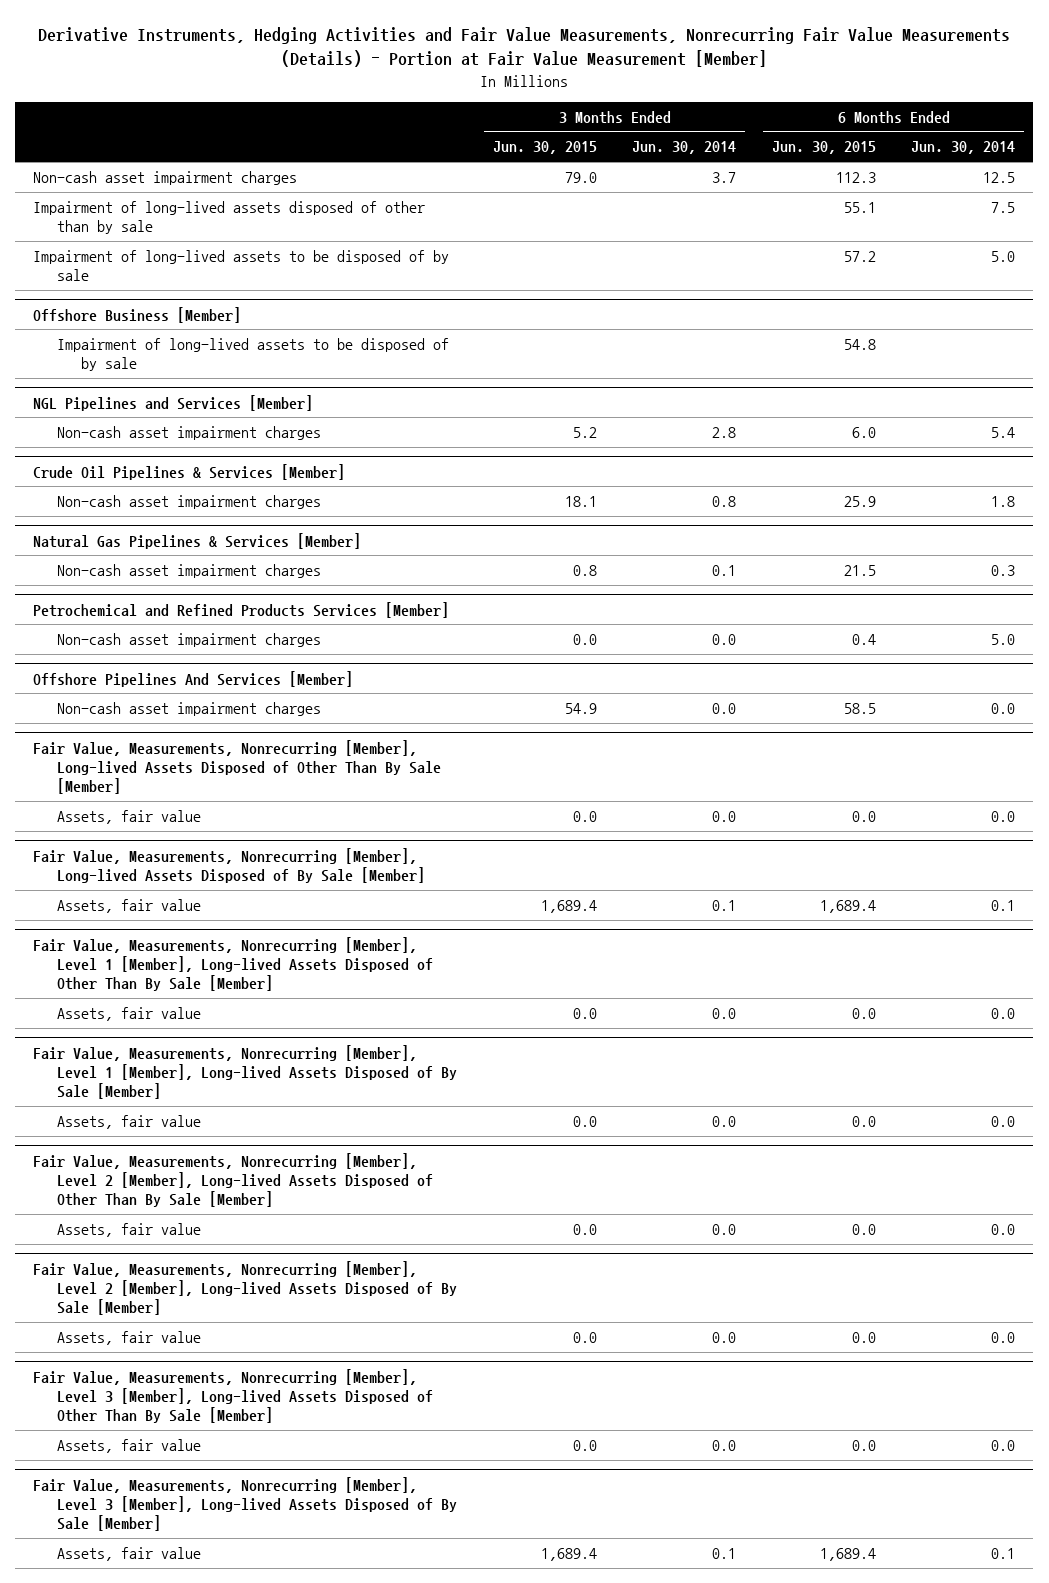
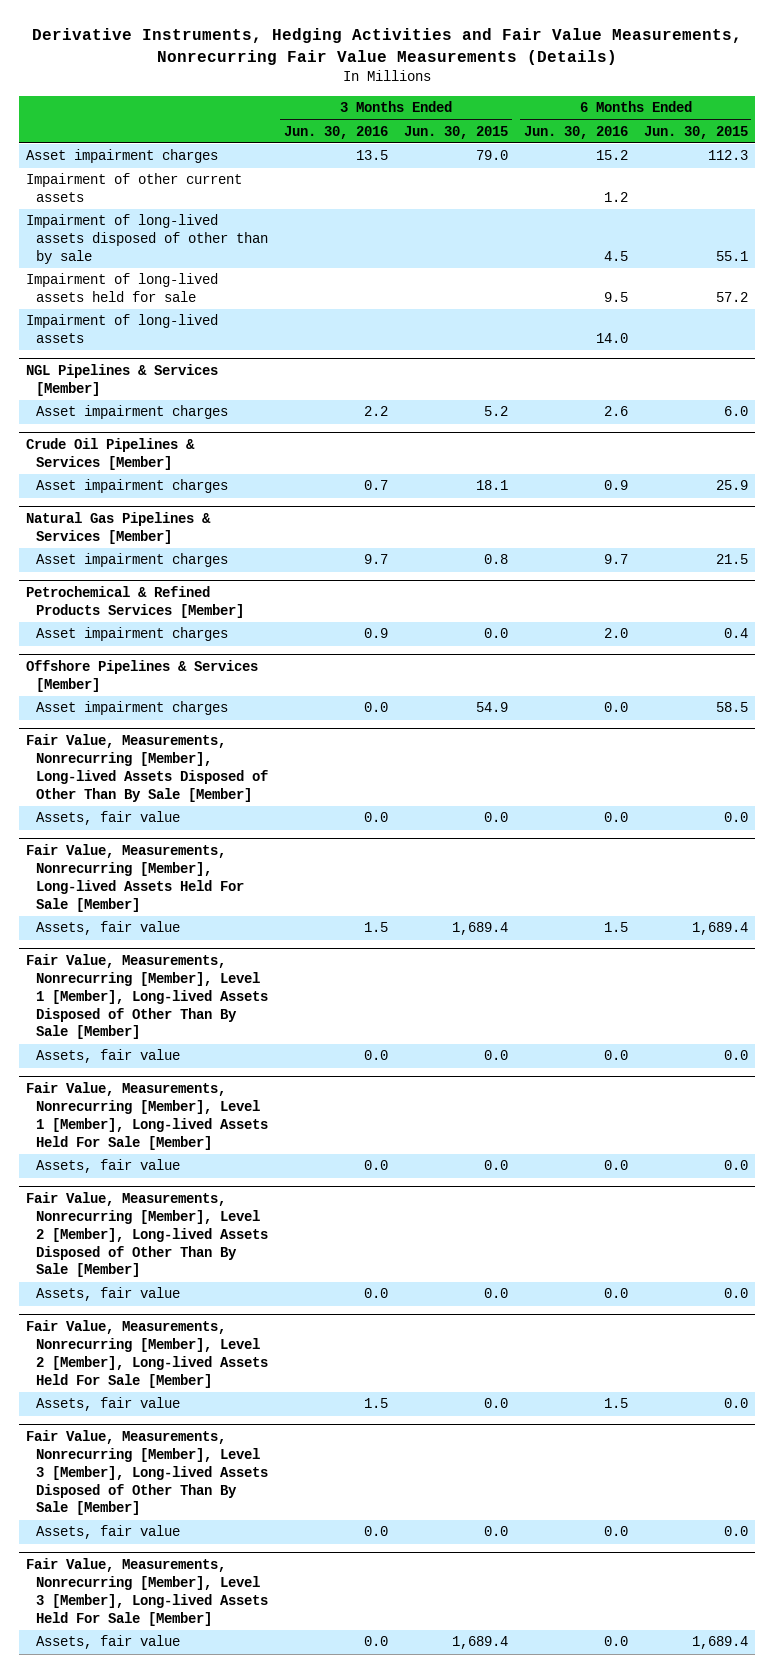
- Derivative Instruments, Hedging Activities and Fair Value Measurements, Nonrecurring Fair Value Measurements (Details) - Portion at Fair Value Measurement [Member]
+ Derivative Instruments, Hedging Activities and Fair Value Measurements, Nonrecurring Fair Value Measurements (Details)
- | 3 Months Ended Jun. 30, 2015 | 3 Months Ended Jun. 30, 2014 | 6 Months Ended Jun. 30, 2015 | 6 Months Ended Jun. 30, 2014
+ | 3 Months Ended Jun. 30, 2016 | 3 Months Ended Jun. 30, 2015 | 6 Months Ended Jun. 30, 2016 | 6 Months Ended Jun. 30, 2015
- Non-cash asset impairment charges | 79.0 | 3.7 | 112.3 | 12.5
+ Asset impairment charges | 13.5 | 79.0 | 15.2 | 112.3
+ Impairment of other current assets | | | 1.2 |
- Impairment of long-lived assets to be disposed of by sale | | | 57.2 | 5.0
- Offshore Business [Member]
- Impairment of long-lived assets to be disposed of by sale | | | 54.8 |
- NGL Pipelines and Services [Member]
- Non-cash asset impairment charges | 5.2 | 2.8 | 6.0 | 5.4
+ Impairment of long-lived assets held for sale | | | 9.5 | 57.2
+ Impairment of long-lived assets | | | 14.0 |
+ NGL Pipelines & Services [Member]
+ Asset impairment charges | 2.2 | 5.2 | 2.6 | 6.0
@ Crude Oil Pipelines & Services [Member]
- Non-cash asset impairment charges | 18.1 | 0.8 | 25.9 | 1.8
+ Asset impairment charges | 0.7 | 18.1 | 0.9 | 25.9
@ Natural Gas Pipelines & Services [Member]
- Non-cash asset impairment charges | 0.8 | 0.1 | 21.5 | 0.3
- Petrochemical and Refined Products Services [Member]
- Non-cash asset impairment charges | 0.0 | 0.0 | 0.4 | 5.0
- Offshore Pipelines And Services [Member]
- Non-cash asset impairment charges | 54.9 | 0.0 | 58.5 | 0.0
@ Natural Gas Pipelines & Services [Member]
+ Asset impairment charges | 9.7 | 0.8 | 9.7 | 21.5
+ Petrochemical & Refined Products Services [Member]
+ Asset impairment charges | 0.9 | 0.0 | 2.0 | 0.4
+ Offshore Pipelines & Services [Member]
+ Asset impairment charges | 0.0 | 54.9 | 0.0 | 58.5
- Fair Value, Measurements, Nonrecurring [Member], Long-lived Assets Disposed of By Sale [Member]
+ Fair Value, Measurements, Nonrecurring [Member], Long-lived Assets Held For Sale [Member]
- Fair Value, Measurements, Nonrecurring [Member], Level 1 [Member], Long-lived Assets Disposed of By Sale [Member]
+ Fair Value, Measurements, Nonrecurring [Member], Level 1 [Member], Long-lived Assets Held For Sale [Member]
- Fair Value, Measurements, Nonrecurring [Member], Level 2 [Member], Long-lived Assets Disposed of By Sale [Member]
+ Fair Value, Measurements, Nonrecurring [Member], Level 2 [Member], Long-lived Assets Held For Sale [Member]
- Fair Value, Measurements, Nonrecurring [Member], Level 3 [Member], Long-lived Assets Disposed of By Sale [Member]
+ Fair Value, Measurements, Nonrecurring [Member], Level 3 [Member], Long-lived Assets Held For Sale [Member]

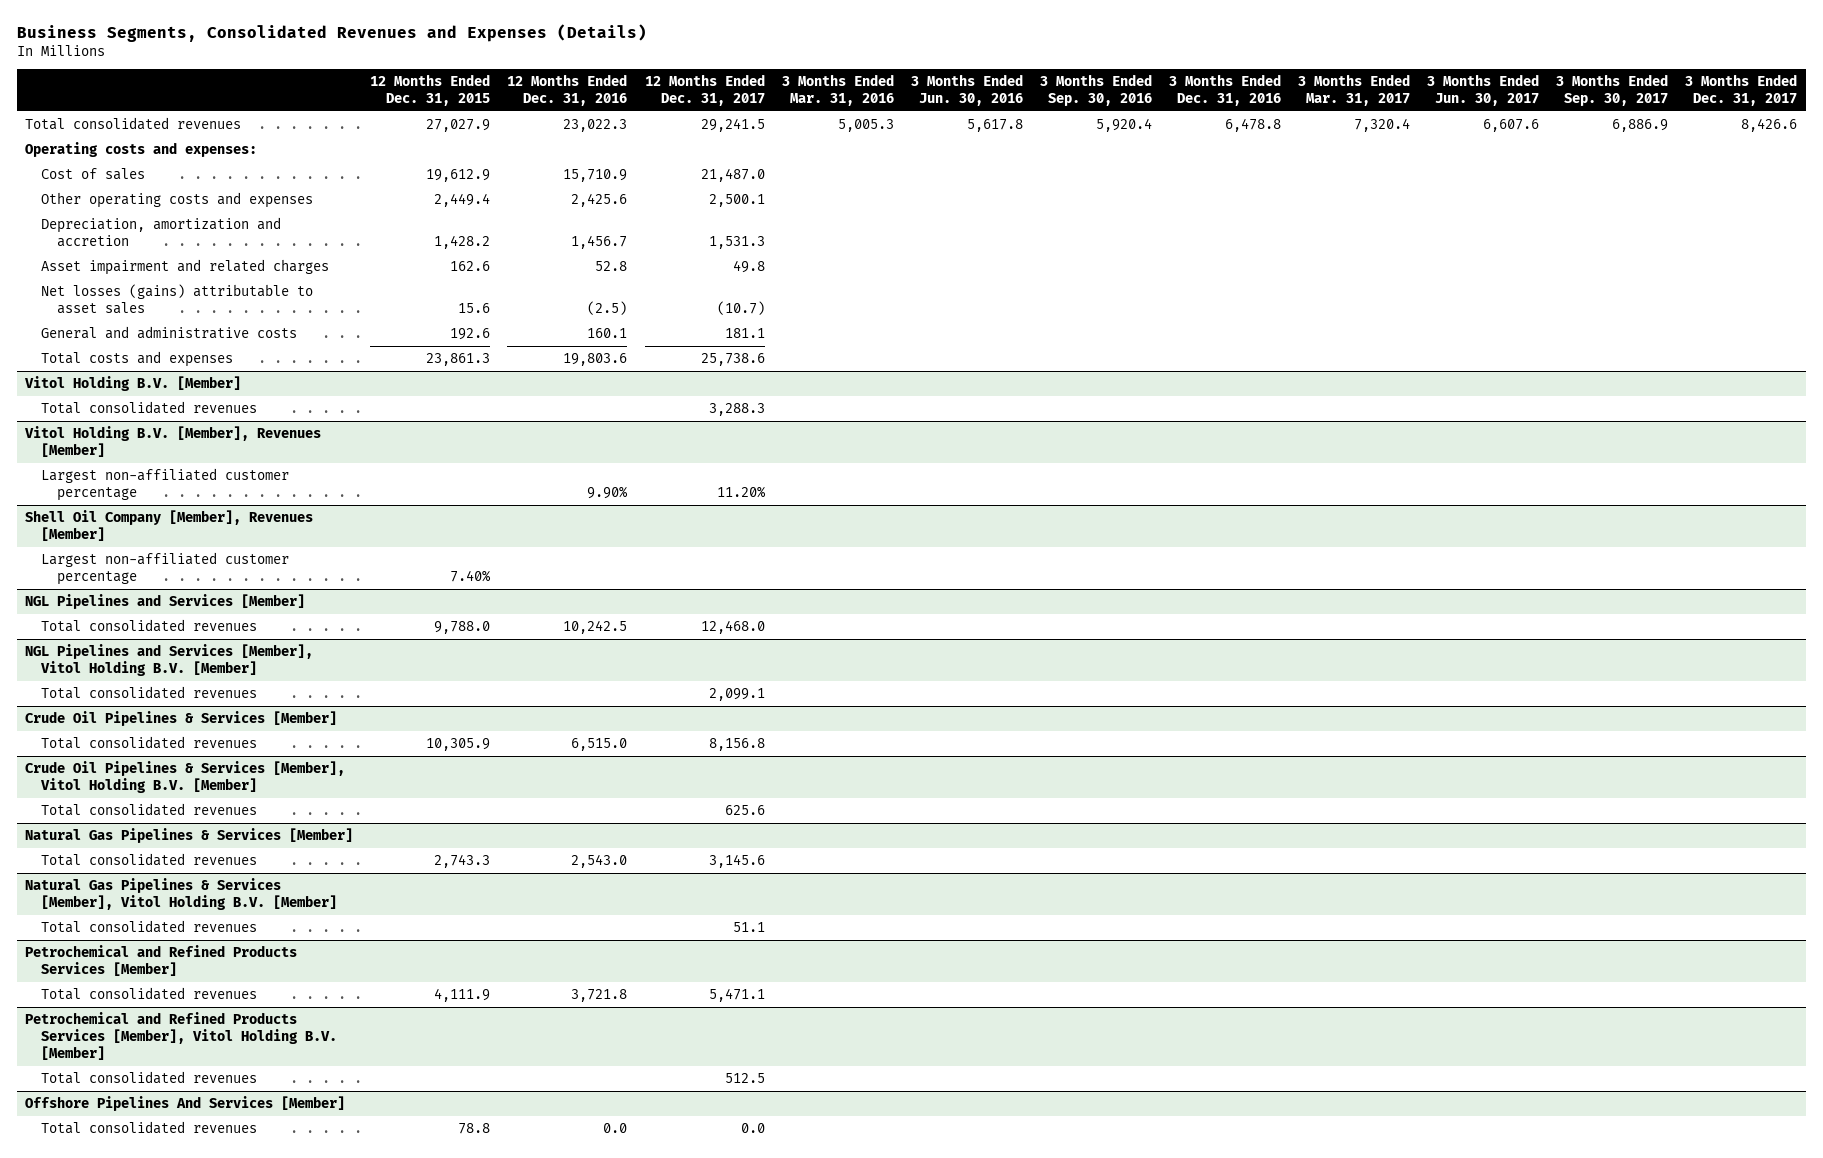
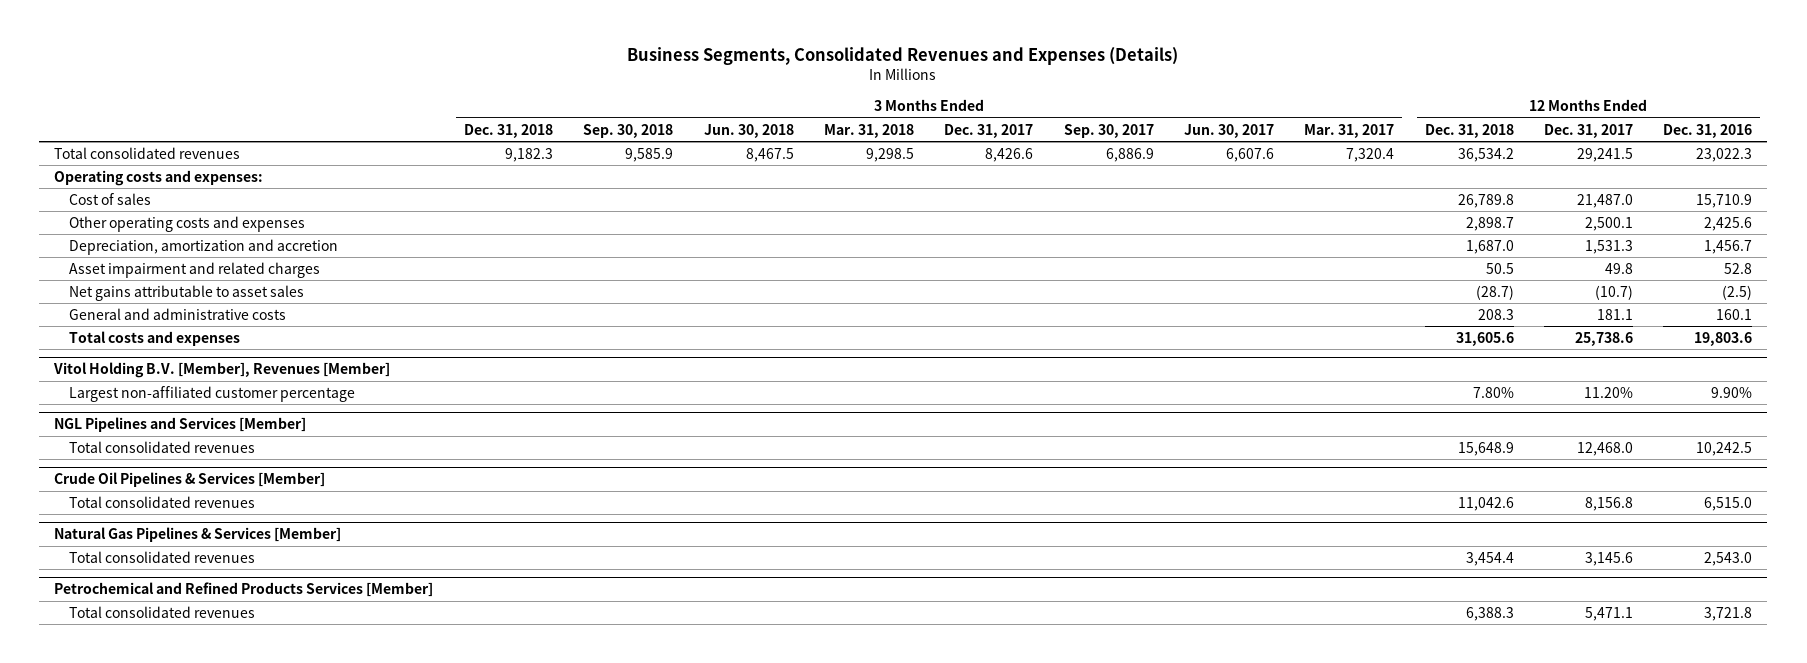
- | 12 Months Ended Dec. 31, 2015 | 12 Months Ended Dec. 31, 2016 | 12 Months Ended Dec. 31, 2017 | 3 Months Ended Mar. 31, 2016 | 3 Months Ended Jun. 30, 2016 | 3 Months Ended Sep. 30, 2016 | 3 Months Ended Dec. 31, 2016 | 3 Months Ended Mar. 31, 2017 | 3 Months Ended Jun. 30, 2017 | 3 Months Ended Sep. 30, 2017 | 3 Months Ended Dec. 31, 2017
+ | 3 Months Ended Dec. 31, 2018 | 3 Months Ended Sep. 30, 2018 | 3 Months Ended Jun. 30, 2018 | 3 Months Ended Mar. 31, 2018 | 3 Months Ended Dec. 31, 2017 | 3 Months Ended Sep. 30, 2017 | 3 Months Ended Jun. 30, 2017 | 3 Months Ended Mar. 31, 2017 | 12 Months Ended Dec. 31, 2018 | 12 Months Ended Dec. 31, 2017 | 12 Months Ended Dec. 31, 2016
- Net losses (gains) attributable to asset sales | 15.6 | (2.5) | (10.7) | | | | | | | |
+ Net gains attributable to asset sales | | | | | | | | | (28.7) | (10.7) | (2.5)
- Vitol Holding B.V. [Member]
- Total consolidated revenues | | | 3,288.3 | | | | | | | |
- Shell Oil Company [Member], Revenues [Member]
- Largest non-affiliated customer percentage | 7.40% | | | | | | | | | |
- NGL Pipelines and Services [Member], Vitol Holding B.V. [Member]
- Total consolidated revenues | | | 2,099.1 | | | | | | | |
- Crude Oil Pipelines & Services [Member], Vitol Holding B.V. [Member]
- Total consolidated revenues | | | 625.6 | | | | | | | |
- Natural Gas Pipelines & Services [Member], Vitol Holding B.V. [Member]
- Total consolidated revenues | | | 51.1 | | | | | | | |
- Petrochemical and Refined Products Services [Member], Vitol Holding B.V. [Member]
- Total consolidated revenues | | | 512.5 | | | | | | | |
- Offshore Pipelines And Services [Member]
- Total consolidated revenues | 78.8 | 0.0 | 0.0 | | | | | | | |

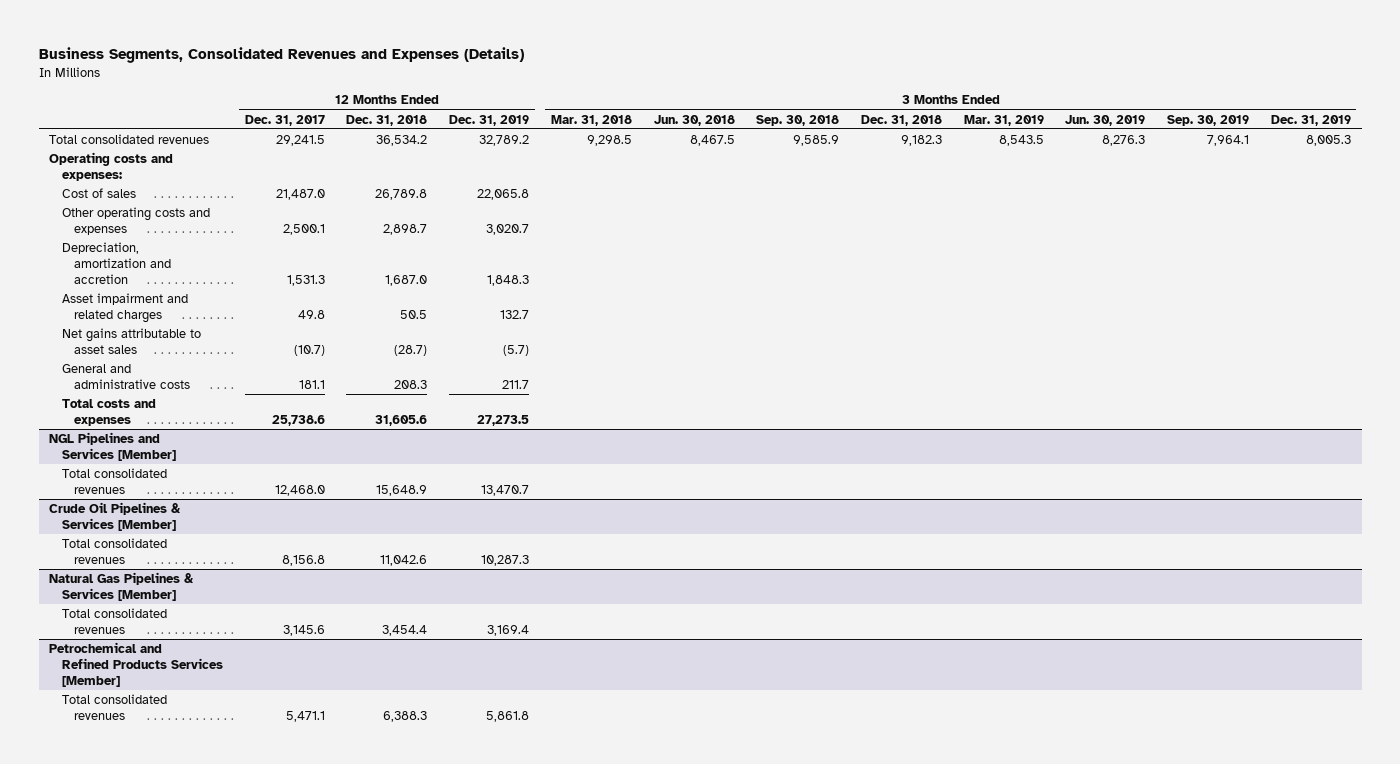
- | 3 Months Ended Dec. 31, 2018 | 3 Months Ended Sep. 30, 2018 | 3 Months Ended Jun. 30, 2018 | 3 Months Ended Mar. 31, 2018 | 3 Months Ended Dec. 31, 2017 | 3 Months Ended Sep. 30, 2017 | 3 Months Ended Jun. 30, 2017 | 3 Months Ended Mar. 31, 2017 | 12 Months Ended Dec. 31, 2018 | 12 Months Ended Dec. 31, 2017 | 12 Months Ended Dec. 31, 2016
+ | 12 Months Ended Dec. 31, 2017 | 12 Months Ended Dec. 31, 2018 | 12 Months Ended Dec. 31, 2019 | 3 Months Ended Mar. 31, 2018 | 3 Months Ended Jun. 30, 2018 | 3 Months Ended Sep. 30, 2018 | 3 Months Ended Dec. 31, 2018 | 3 Months Ended Mar. 31, 2019 | 3 Months Ended Jun. 30, 2019 | 3 Months Ended Sep. 30, 2019 | 3 Months Ended Dec. 31, 2019
- Vitol Holding B.V. [Member], Revenues [Member]
- Largest non-affiliated customer percentage | | | | | | | | | 7.80% | 11.20% | 9.90%

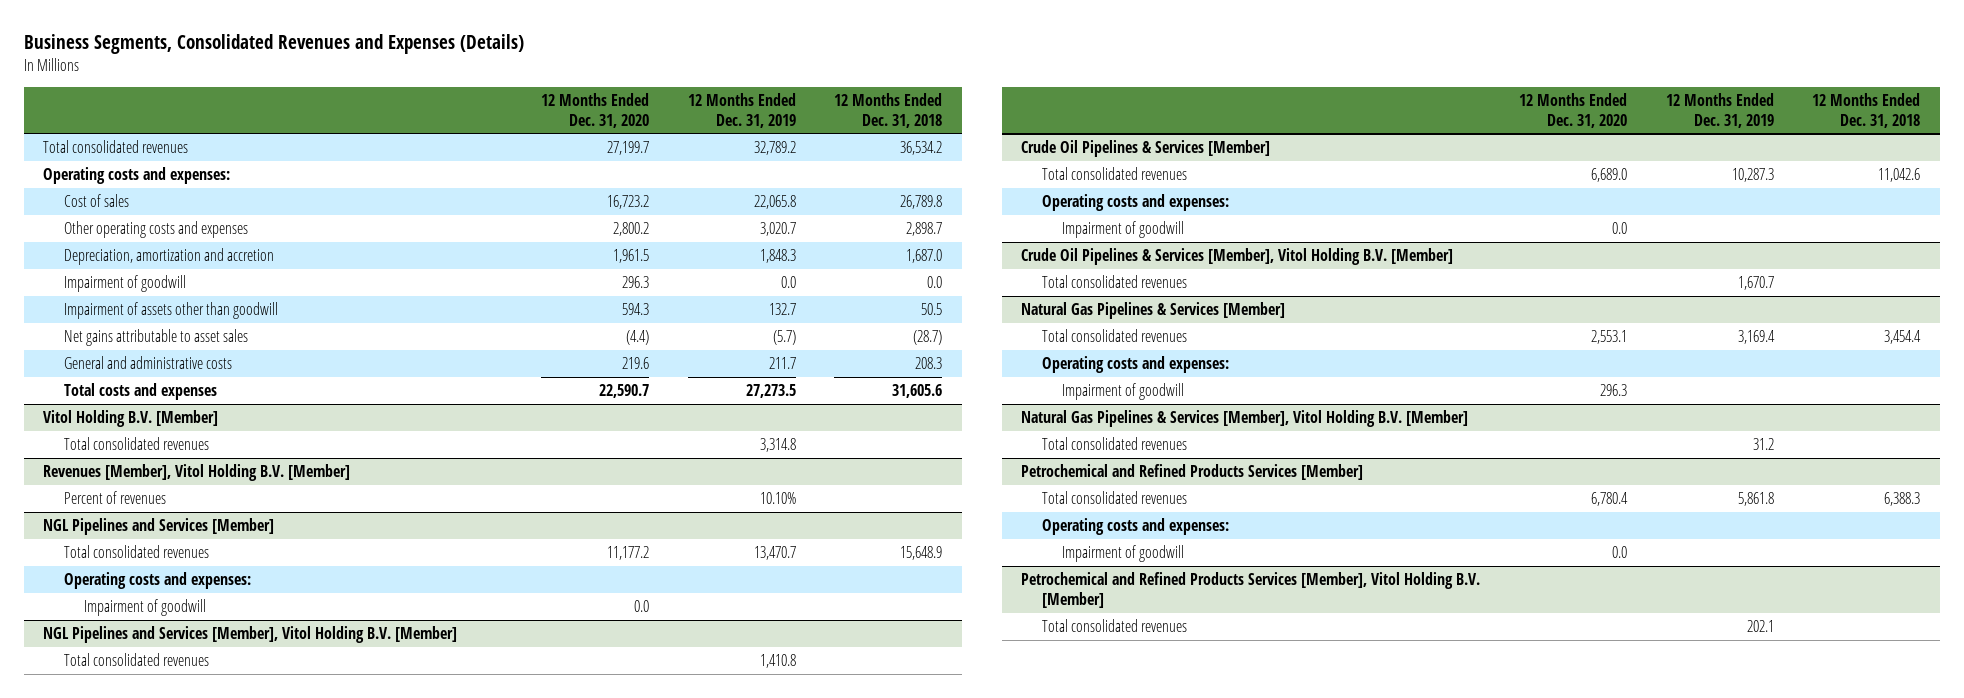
- | 12 Months Ended Dec. 31, 2017 | 12 Months Ended Dec. 31, 2018 | 12 Months Ended Dec. 31, 2019 | 3 Months Ended Mar. 31, 2018 | 3 Months Ended Jun. 30, 2018 | 3 Months Ended Sep. 30, 2018 | 3 Months Ended Dec. 31, 2018 | 3 Months Ended Mar. 31, 2019 | 3 Months Ended Jun. 30, 2019 | 3 Months Ended Sep. 30, 2019 | 3 Months Ended Dec. 31, 2019
+ | 12 Months Ended Dec. 31, 2020 | 12 Months Ended Dec. 31, 2019 | 12 Months Ended Dec. 31, 2018
- Asset impairment and related charges | 49.8 | 50.5 | 132.7 | | | | | | | |
+ Impairment of goodwill | 296.3 | 0.0 | 0.0
+ Impairment of assets other than goodwill | 594.3 | 132.7 | 50.5
+ Vitol Holding B.V. [Member]
+ Total consolidated revenues | | 3,314.8 |
+ Revenues [Member], Vitol Holding B.V. [Member]
+ Percent of revenues | | 10.10% |
@ NGL Pipelines and Services [Member]
+ Operating costs and expenses:
+ Impairment of goodwill | 0.0 | |
+ NGL Pipelines and Services [Member], Vitol Holding B.V. [Member]
+ Total consolidated revenues | | 1,410.8 |
@ Crude Oil Pipelines & Services [Member]
+ Operating costs and expenses:
+ Impairment of goodwill | 0.0 | |
+ Crude Oil Pipelines & Services [Member], Vitol Holding B.V. [Member]
+ Total consolidated revenues | | 1,670.7 |
@ Natural Gas Pipelines & Services [Member]
+ Operating costs and expenses:
+ Impairment of goodwill | 296.3 | |
+ Natural Gas Pipelines & Services [Member], Vitol Holding B.V. [Member]
+ Total consolidated revenues | | 31.2 |
@ Petrochemical and Refined Products Services [Member]
+ Operating costs and expenses:
+ Impairment of goodwill | 0.0 | |
+ Petrochemical and Refined Products Services [Member], Vitol Holding B.V. [Member]
+ Total consolidated revenues | | 202.1 |

